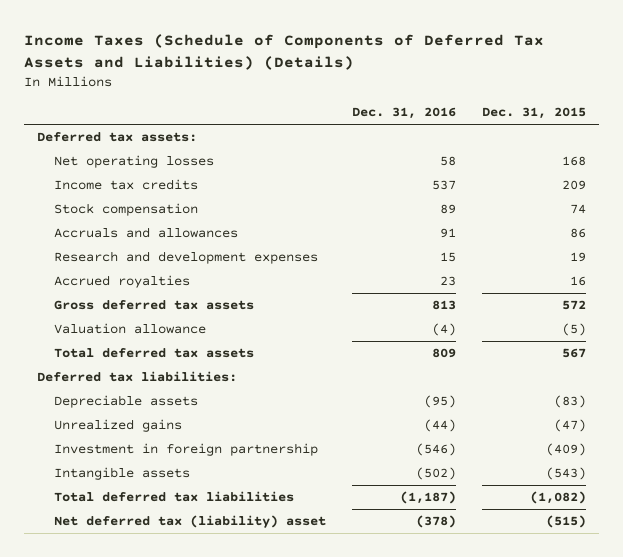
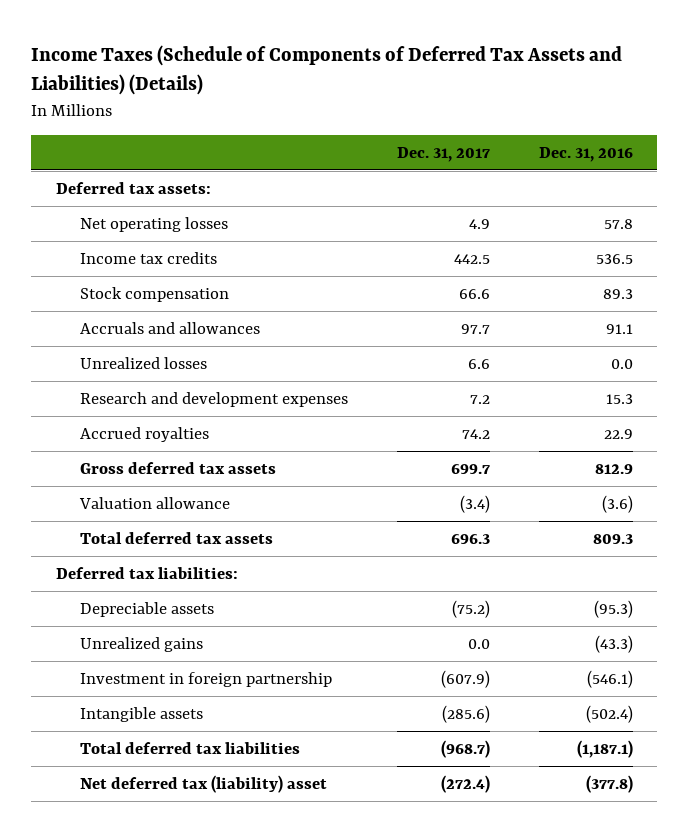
- | Dec. 31, 2016 | Dec. 31, 2015
+ | Dec. 31, 2017 | Dec. 31, 2016
- Net operating losses | 58 | 168
- Income tax credits | 537 | 209
- Stock compensation | 89 | 74
- Accruals and allowances | 91 | 86
- Research and development expenses | 15 | 19
- Accrued royalties | 23 | 16
- Gross deferred tax assets | 813 | 572
- Valuation allowance | (4) | (5)
- Total deferred tax assets | 809 | 567
+ Net operating losses | 4.9 | 57.8
+ Income tax credits | 442.5 | 536.5
+ Stock compensation | 66.6 | 89.3
+ Accruals and allowances | 97.7 | 91.1
+ Unrealized losses | 6.6 | 0.0
+ Research and development expenses | 7.2 | 15.3
+ Accrued royalties | 74.2 | 22.9
+ Gross deferred tax assets | 699.7 | 812.9
+ Valuation allowance | (3.4) | (3.6)
+ Total deferred tax assets | 696.3 | 809.3
- Depreciable assets | (95) | (83)
- Unrealized gains | (44) | (47)
- Investment in foreign partnership | (546) | (409)
- Intangible assets | (502) | (543)
- Total deferred tax liabilities | (1,187) | (1,082)
- Net deferred tax (liability) asset | (378) | (515)
+ Depreciable assets | (75.2) | (95.3)
+ Unrealized gains | 0.0 | (43.3)
+ Investment in foreign partnership | (607.9) | (546.1)
+ Intangible assets | (285.6) | (502.4)
+ Total deferred tax liabilities | (968.7) | (1,187.1)
+ Net deferred tax (liability) asset | (272.4) | (377.8)

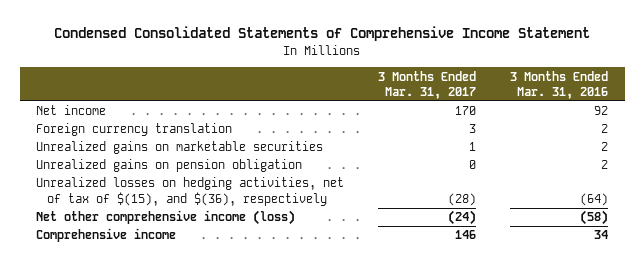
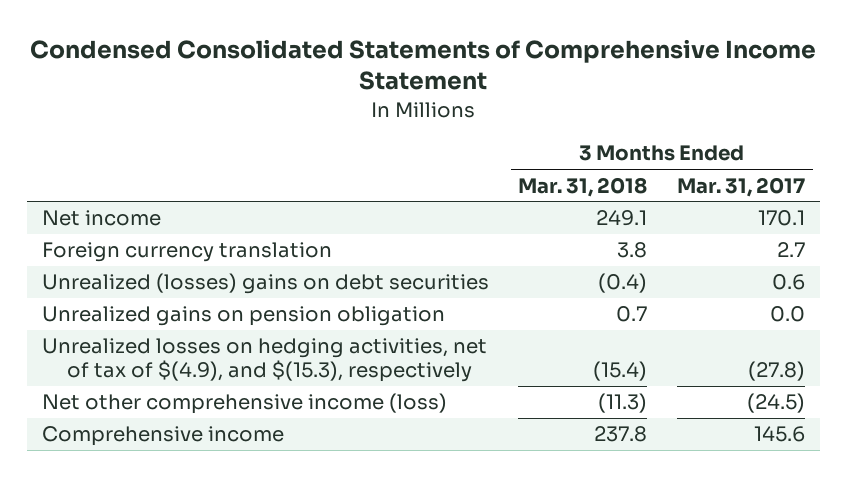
- | 3 Months Ended Mar. 31, 2017 | 3 Months Ended Mar. 31, 2016
+ | 3 Months Ended Mar. 31, 2018 | 3 Months Ended Mar. 31, 2017
- Net income | 170 | 92
- Foreign currency translation | 3 | 2
- Unrealized gains on marketable securities | 1 | 2
- Unrealized gains on pension obligation | 0 | 2
- Unrealized losses on hedging activities, net of tax of $(15), and $(36), respectively | (28) | (64)
- Net other comprehensive income (loss) | (24) | (58)
- Comprehensive income | 146 | 34
+ Net income | 249.1 | 170.1
+ Foreign currency translation | 3.8 | 2.7
+ Unrealized (losses) gains on debt securities | (0.4) | 0.6
+ Unrealized gains on pension obligation | 0.7 | 0.0
+ Unrealized losses on hedging activities, net of tax of $(4.9), and $(15.3), respectively | (15.4) | (27.8)
+ Net other comprehensive income (loss) | (11.3) | (24.5)
+ Comprehensive income | 237.8 | 145.6

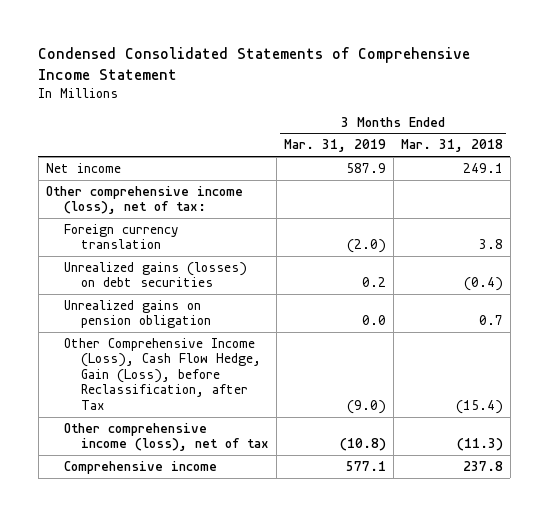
- | 3 Months Ended Mar. 31, 2018 | 3 Months Ended Mar. 31, 2017
+ | 3 Months Ended Mar. 31, 2019 | 3 Months Ended Mar. 31, 2018
+ Other comprehensive income (loss), net of tax:
- Unrealized (losses) gains on debt securities | (0.4) | 0.6
+ Unrealized gains (losses) on debt securities | 0.2 | (0.4)
- Unrealized losses on hedging activities, net of tax of $(4.9), and $(15.3), respectively | (15.4) | (27.8)
- Net other comprehensive income (loss) | (11.3) | (24.5)
+ Other Comprehensive Income (Loss), Cash Flow Hedge, Gain (Loss), before Reclassification, after Tax | (9.0) | (15.4)
+ Other comprehensive income (loss), net of tax | (10.8) | (11.3)

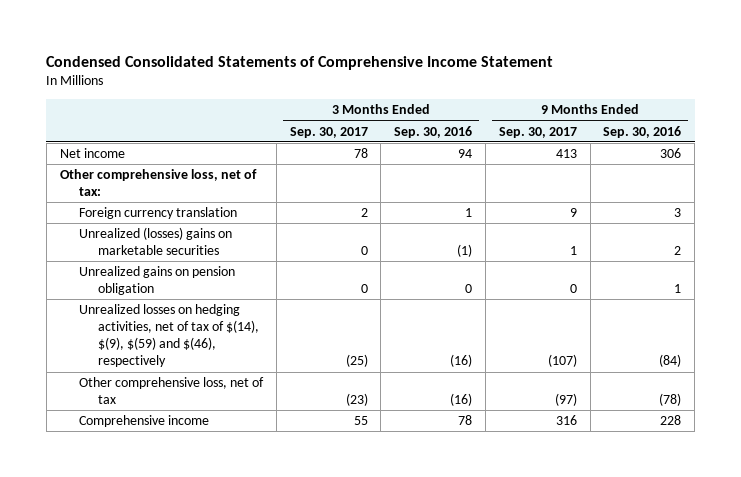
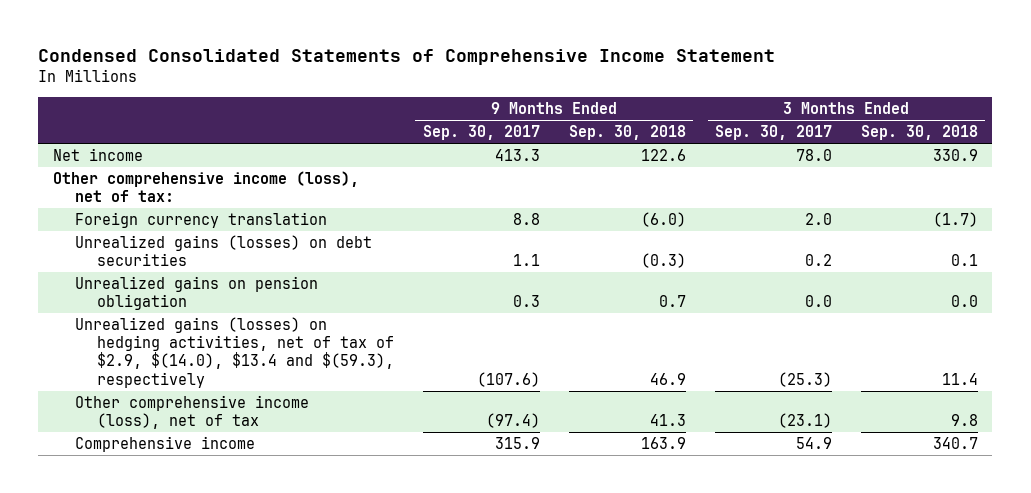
- | 3 Months Ended Sep. 30, 2017 | 3 Months Ended Sep. 30, 2016 | 9 Months Ended Sep. 30, 2017 | 9 Months Ended Sep. 30, 2016
+ | 9 Months Ended Sep. 30, 2017 | 9 Months Ended Sep. 30, 2018 | 3 Months Ended Sep. 30, 2017 | 3 Months Ended Sep. 30, 2018
- Net income | 78 | 94 | 413 | 306
- Other comprehensive loss, net of tax:
- Foreign currency translation | 2 | 1 | 9 | 3
- Unrealized (losses) gains on marketable securities | 0 | (1) | 1 | 2
- Unrealized gains on pension obligation | 0 | 0 | 0 | 1
- Unrealized losses on hedging activities, net of tax of $(14), $(9), $(59) and $(46), respectively | (25) | (16) | (107) | (84)
- Other comprehensive loss, net of tax | (23) | (16) | (97) | (78)
- Comprehensive income | 55 | 78 | 316 | 228
+ Net income | 413.3 | 122.6 | 78.0 | 330.9
+ Other comprehensive income (loss), net of tax:
+ Foreign currency translation | 8.8 | (6.0) | 2.0 | (1.7)
+ Unrealized gains (losses) on debt securities | 1.1 | (0.3) | 0.2 | 0.1
+ Unrealized gains on pension obligation | 0.3 | 0.7 | 0.0 | 0.0
+ Unrealized gains (losses) on hedging activities, net of tax of $2.9, $(14.0), $13.4 and $(59.3), respectively | (107.6) | 46.9 | (25.3) | 11.4
+ Other comprehensive income (loss), net of tax | (97.4) | 41.3 | (23.1) | 9.8
+ Comprehensive income | 315.9 | 163.9 | 54.9 | 340.7

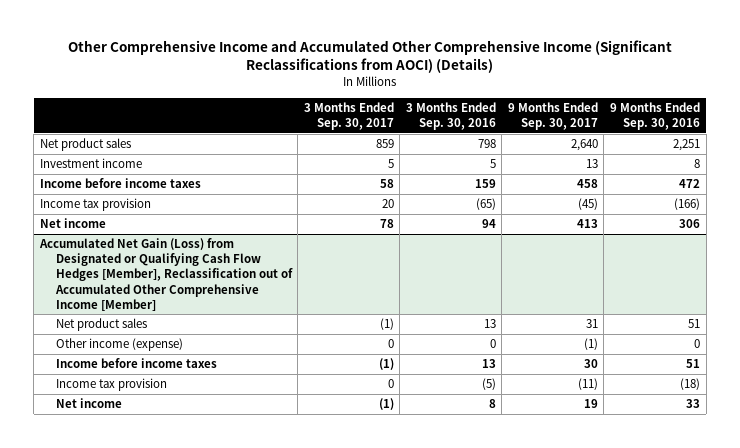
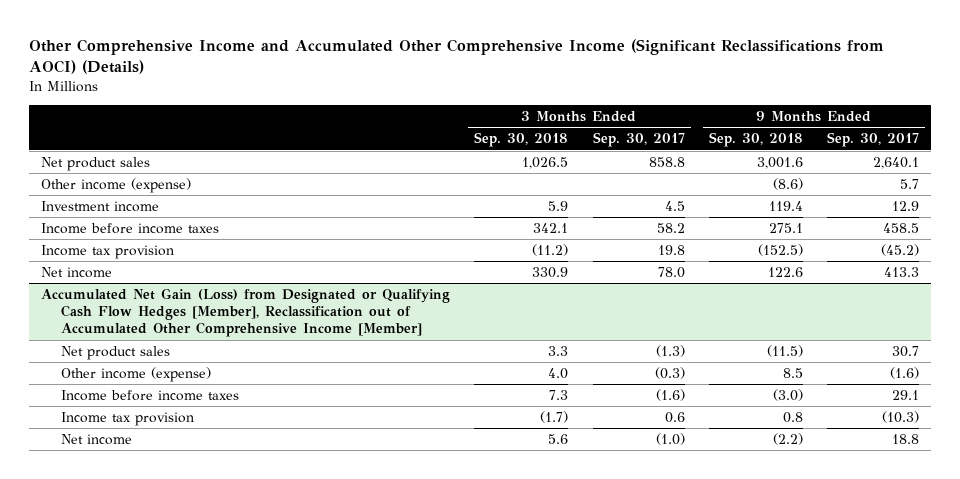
- | 3 Months Ended Sep. 30, 2017 | 3 Months Ended Sep. 30, 2016 | 9 Months Ended Sep. 30, 2017 | 9 Months Ended Sep. 30, 2016
+ | 3 Months Ended Sep. 30, 2018 | 3 Months Ended Sep. 30, 2017 | 9 Months Ended Sep. 30, 2018 | 9 Months Ended Sep. 30, 2017
- Net product sales | 859 | 798 | 2,640 | 2,251
- Investment income | 5 | 5 | 13 | 8
- Income before income taxes | 58 | 159 | 458 | 472
- Income tax provision | 20 | (65) | (45) | (166)
- Net income | 78 | 94 | 413 | 306
+ Net product sales | 1,026.5 | 858.8 | 3,001.6 | 2,640.1
+ Other income (expense) | | | (8.6) | 5.7
+ Investment income | 5.9 | 4.5 | 119.4 | 12.9
+ Income before income taxes | 342.1 | 58.2 | 275.1 | 458.5
+ Income tax provision | (11.2) | 19.8 | (152.5) | (45.2)
+ Net income | 330.9 | 78.0 | 122.6 | 413.3
@ Accumulated Net Gain (Loss) from Designated or Qualifying Cash Flow Hedges [Member], Reclassification out of Accumulated Other Comprehensive Income [Member]
- Net product sales | (1) | 13 | 31 | 51
- Other income (expense) | 0 | 0 | (1) | 0
- Income before income taxes | (1) | 13 | 30 | 51
- Income tax provision | 0 | (5) | (11) | (18)
- Net income | (1) | 8 | 19 | 33
+ Net product sales | 3.3 | (1.3) | (11.5) | 30.7
+ Other income (expense) | 4.0 | (0.3) | 8.5 | (1.6)
+ Income before income taxes | 7.3 | (1.6) | (3.0) | 29.1
+ Income tax provision | (1.7) | 0.6 | 0.8 | (10.3)
+ Net income | 5.6 | (1.0) | (2.2) | 18.8

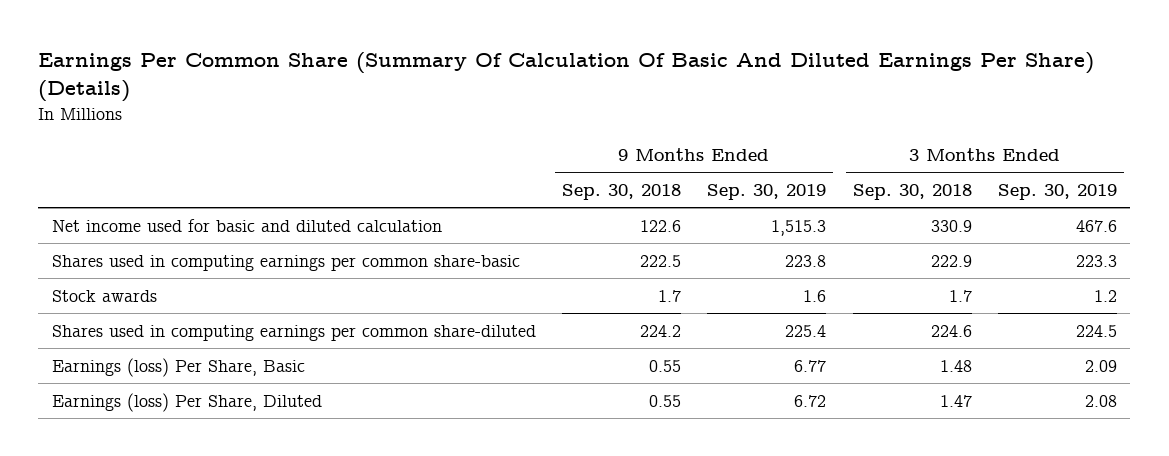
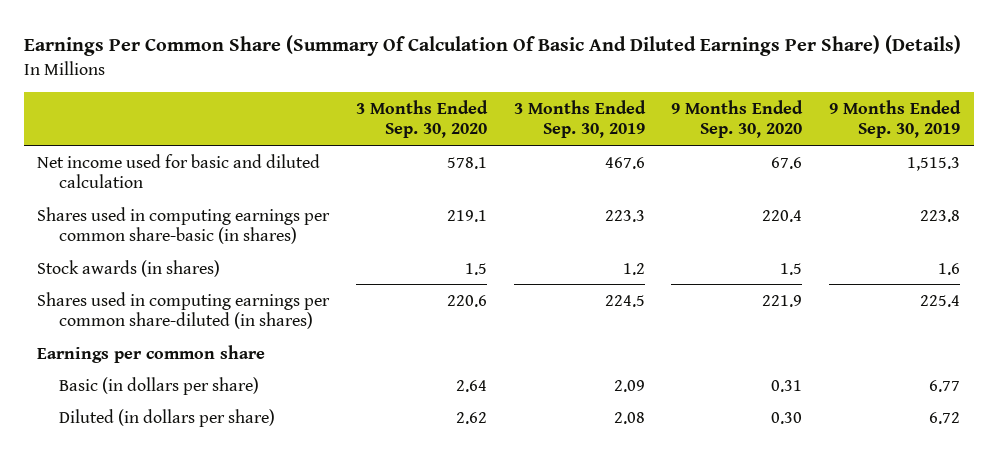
- | 9 Months Ended Sep. 30, 2018 | 9 Months Ended Sep. 30, 2019 | 3 Months Ended Sep. 30, 2018 | 3 Months Ended Sep. 30, 2019
+ | 3 Months Ended Sep. 30, 2020 | 3 Months Ended Sep. 30, 2019 | 9 Months Ended Sep. 30, 2020 | 9 Months Ended Sep. 30, 2019
- Shares used in computing earnings per common share-basic | 222.5 | 223.8 | 222.9 | 223.3
- Stock awards | 1.7 | 1.6 | 1.7 | 1.2
- Shares used in computing earnings per common share-diluted | 224.2 | 225.4 | 224.6 | 224.5
- Earnings (loss) Per Share, Basic | 0.55 | 6.77 | 1.48 | 2.09
- Earnings (loss) Per Share, Diluted | 0.55 | 6.72 | 1.47 | 2.08
+ Shares used in computing earnings per common share-basic (in shares) | 219.1 | 223.3 | 220.4 | 223.8
+ Stock awards (in shares) | 1.5 | 1.2 | 1.5 | 1.6
+ Shares used in computing earnings per common share-diluted (in shares) | 220.6 | 224.5 | 221.9 | 225.4
+ Earnings per common share
+ Basic (in dollars per share) | 2.64 | 2.09 | 0.31 | 6.77
+ Diluted (in dollars per share) | 2.62 | 2.08 | 0.30 | 6.72

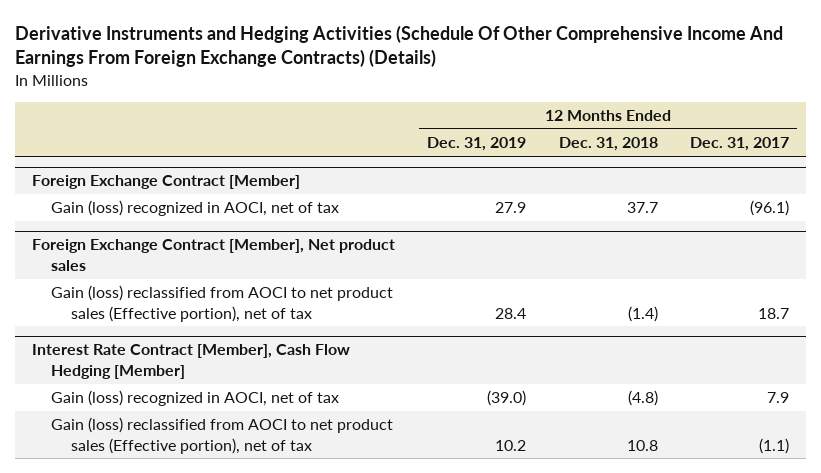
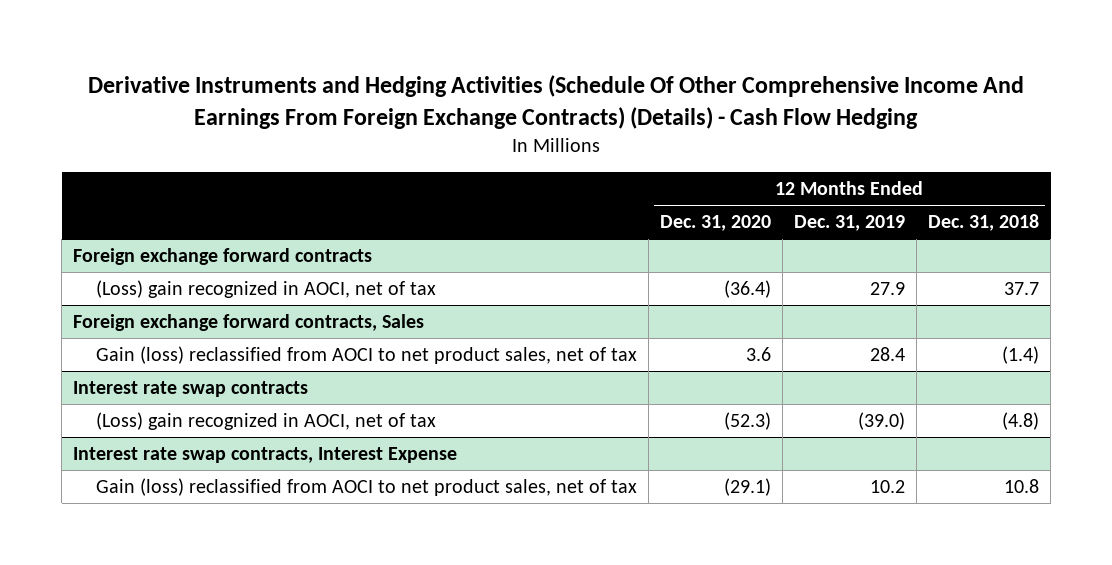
- Derivative Instruments and Hedging Activities (Schedule Of Other Comprehensive Income And Earnings From Foreign Exchange Contracts) (Details)
+ Derivative Instruments and Hedging Activities (Schedule Of Other Comprehensive Income And Earnings From Foreign Exchange Contracts) (Details) - Cash Flow Hedging
- | 12 Months Ended Dec. 31, 2019 | 12 Months Ended Dec. 31, 2018 | 12 Months Ended Dec. 31, 2017
+ | 12 Months Ended Dec. 31, 2020 | 12 Months Ended Dec. 31, 2019 | 12 Months Ended Dec. 31, 2018
- Foreign Exchange Contract [Member]
- Gain (loss) recognized in AOCI, net of tax | 27.9 | 37.7 | (96.1)
- Foreign Exchange Contract [Member], Net product sales
- Gain (loss) reclassified from AOCI to net product sales (Effective portion), net of tax | 28.4 | (1.4) | 18.7
- Interest Rate Contract [Member], Cash Flow Hedging [Member]
- Gain (loss) recognized in AOCI, net of tax | (39.0) | (4.8) | 7.9
- Gain (loss) reclassified from AOCI to net product sales (Effective portion), net of tax | 10.2 | 10.8 | (1.1)
+ Foreign exchange forward contracts
+ (Loss) gain recognized in AOCI, net of tax | (36.4) | 27.9 | 37.7
+ Foreign exchange forward contracts, Sales
+ Gain (loss) reclassified from AOCI to net product sales, net of tax | 3.6 | 28.4 | (1.4)
+ Interest rate swap contracts
+ (Loss) gain recognized in AOCI, net of tax | (52.3) | (39.0) | (4.8)
+ Interest rate swap contracts, Interest Expense
+ Gain (loss) reclassified from AOCI to net product sales, net of tax | (29.1) | 10.2 | 10.8

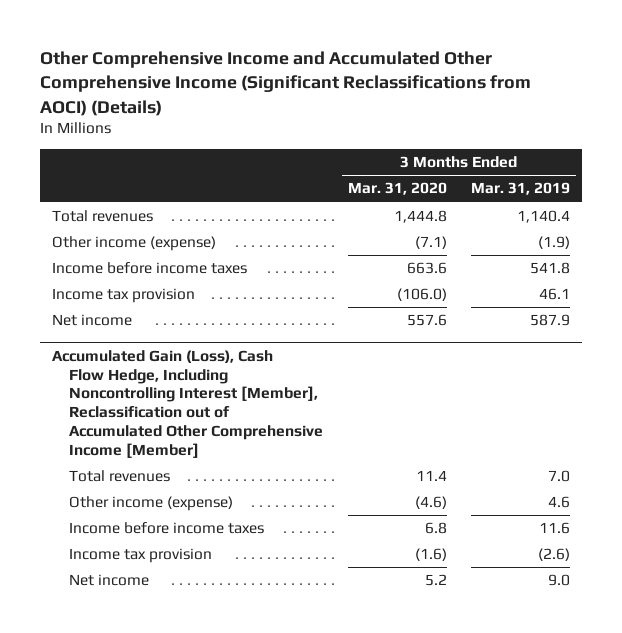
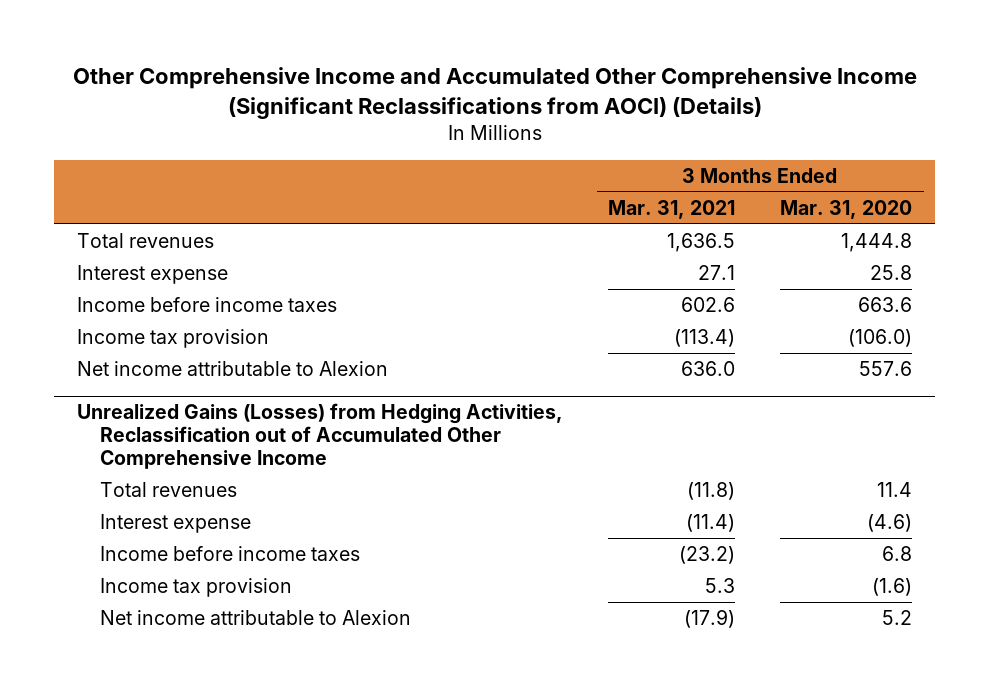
- | 3 Months Ended Mar. 31, 2020 | 3 Months Ended Mar. 31, 2019
+ | 3 Months Ended Mar. 31, 2021 | 3 Months Ended Mar. 31, 2020
- Other income (expense) | (7.1) | (1.9)
+ Interest expense | 27.1 | 25.8
- Net income | 557.6 | 587.9
- Accumulated Gain (Loss), Cash Flow Hedge, Including Noncontrolling Interest [Member], Reclassification out of Accumulated Other Comprehensive Income [Member]
+ Net income attributable to Alexion | 636.0 | 557.6
+ Unrealized Gains (Losses) from Hedging Activities, Reclassification out of Accumulated Other Comprehensive Income
- Other income (expense) | (4.6) | 4.6
+ Interest expense | (11.4) | (4.6)
- Net income | 5.2 | 9.0
+ Net income attributable to Alexion | (17.9) | 5.2

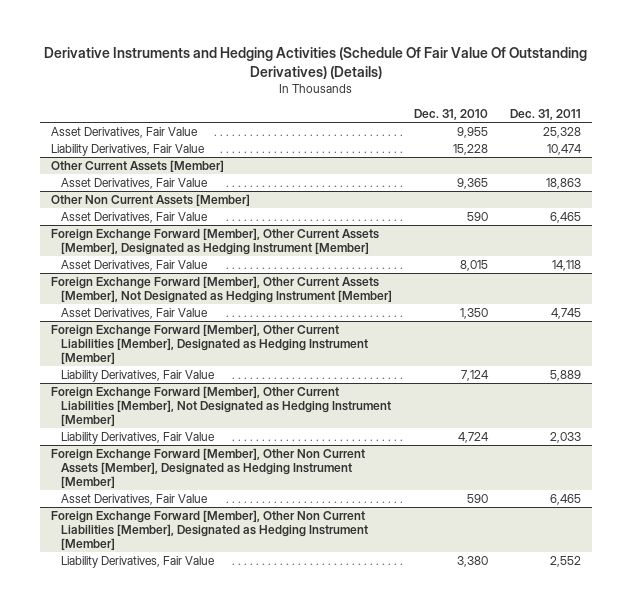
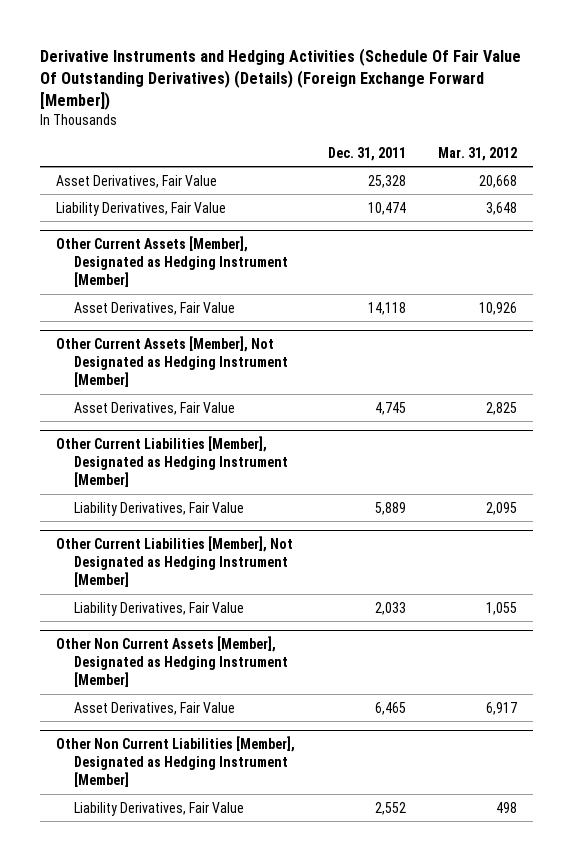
- Derivative Instruments and Hedging Activities (Schedule Of Fair Value Of Outstanding Derivatives) (Details)
+ Derivative Instruments and Hedging Activities (Schedule Of Fair Value Of Outstanding Derivatives) (Details) (Foreign Exchange Forward [Member])
- | Dec. 31, 2010 | Dec. 31, 2011
+ | Dec. 31, 2011 | Mar. 31, 2012
- Other Current Assets [Member]
- Asset Derivatives, Fair Value | 9,365 | 18,863
- Other Non Current Assets [Member]
- Asset Derivatives, Fair Value | 590 | 6,465
- Foreign Exchange Forward [Member], Other Current Assets [Member], Designated as Hedging Instrument [Member]
+ Other Current Assets [Member], Designated as Hedging Instrument [Member]
- Foreign Exchange Forward [Member], Other Current Assets [Member], Not Designated as Hedging Instrument [Member]
+ Other Current Assets [Member], Not Designated as Hedging Instrument [Member]
- Foreign Exchange Forward [Member], Other Current Liabilities [Member], Designated as Hedging Instrument [Member]
+ Other Current Liabilities [Member], Designated as Hedging Instrument [Member]
- Foreign Exchange Forward [Member], Other Current Liabilities [Member], Not Designated as Hedging Instrument [Member]
+ Other Current Liabilities [Member], Not Designated as Hedging Instrument [Member]
- Foreign Exchange Forward [Member], Other Non Current Assets [Member], Designated as Hedging Instrument [Member]
+ Other Non Current Assets [Member], Designated as Hedging Instrument [Member]
- Foreign Exchange Forward [Member], Other Non Current Liabilities [Member], Designated as Hedging Instrument [Member]
+ Other Non Current Liabilities [Member], Designated as Hedging Instrument [Member]

